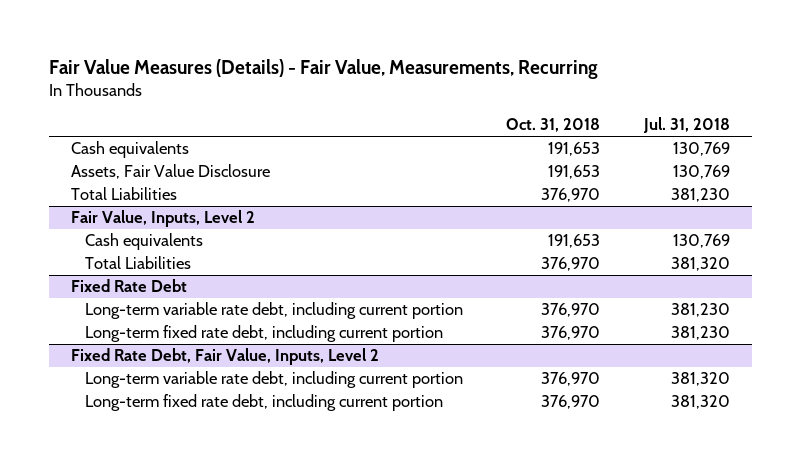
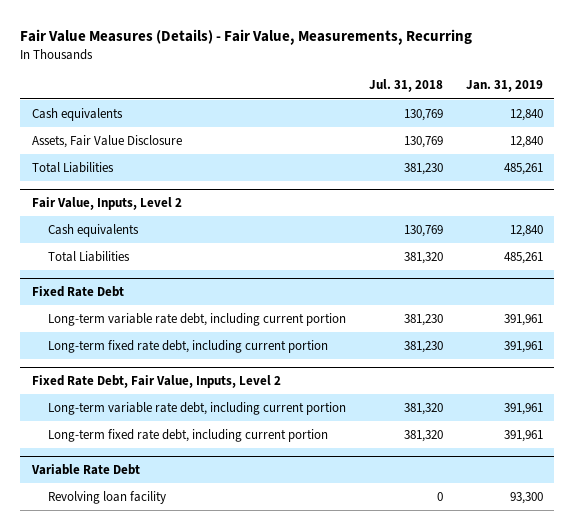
- | Oct. 31, 2018 | Jul. 31, 2018
+ | Jul. 31, 2018 | Jan. 31, 2019
+ Variable Rate Debt
+ Revolving loan facility | 0 | 93,300

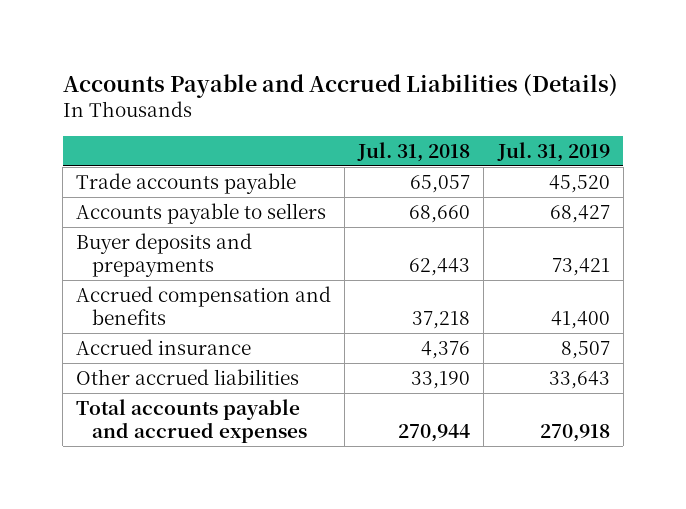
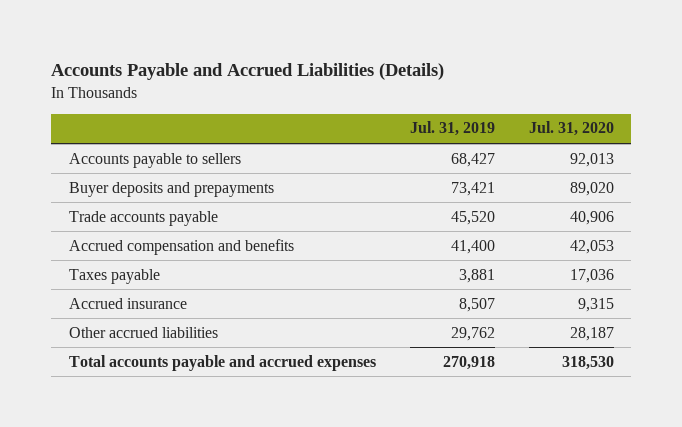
- | Jul. 31, 2018 | Jul. 31, 2019
+ | Jul. 31, 2019 | Jul. 31, 2020
moved down: Trade accounts payable | 45,520 | 40,906
+ Taxes payable | 3,881 | 17,036
- Other accrued liabilities | 33,190 | 33,643
+ Other accrued liabilities | 29,762 | 28,187

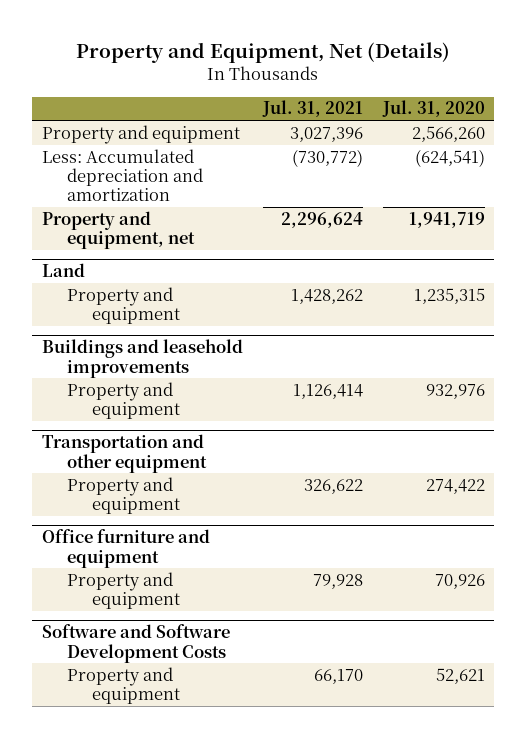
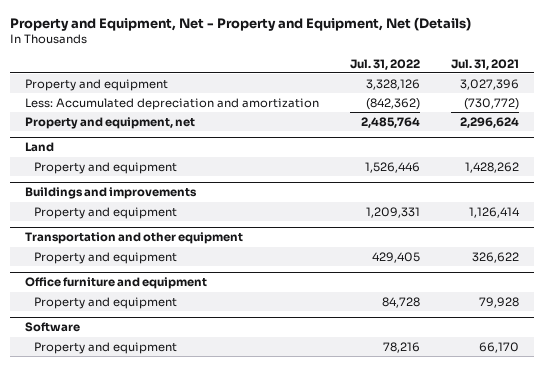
- Property and Equipment, Net (Details)
+ Property and Equipment, Net - Property and Equipment, Net (Details)
- | Jul. 31, 2021 | Jul. 31, 2020
+ | Jul. 31, 2022 | Jul. 31, 2021
- Buildings and leasehold improvements
+ Buildings and improvements
- Software and Software Development Costs
+ Software

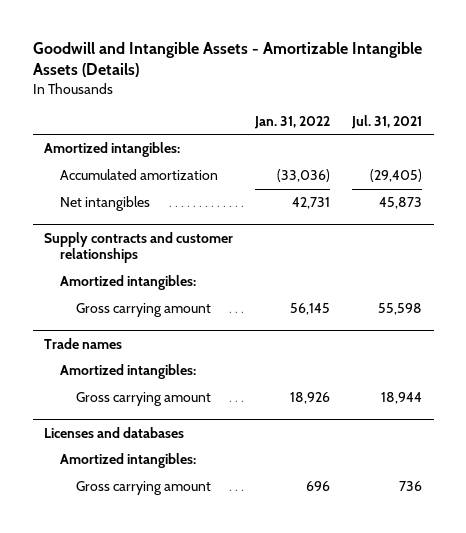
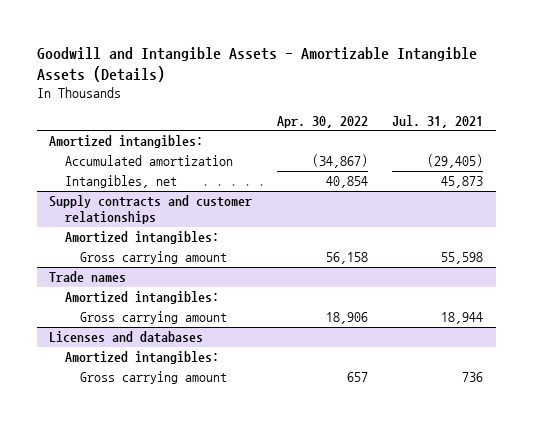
- | Jan. 31, 2022 | Jul. 31, 2021
+ | Apr. 30, 2022 | Jul. 31, 2021
- Net intangibles | 42,731 | 45,873
+ Intangibles, net | 40,854 | 45,873

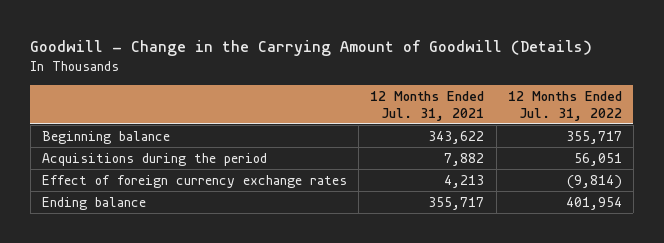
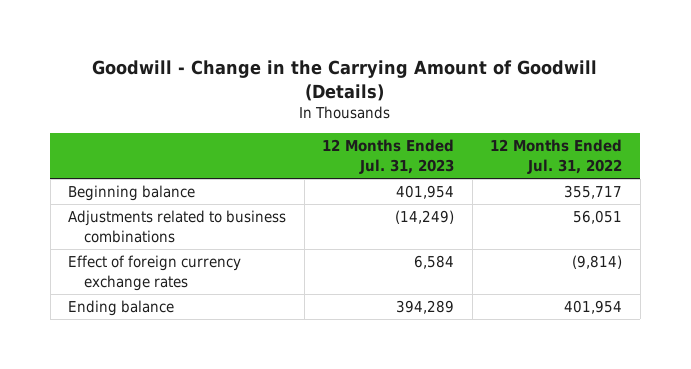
- | 12 Months Ended Jul. 31, 2021 | 12 Months Ended Jul. 31, 2022
+ | 12 Months Ended Jul. 31, 2023 | 12 Months Ended Jul. 31, 2022
- Acquisitions during the period | 7,882 | 56,051
+ Adjustments related to business combinations | (14,249) | 56,051

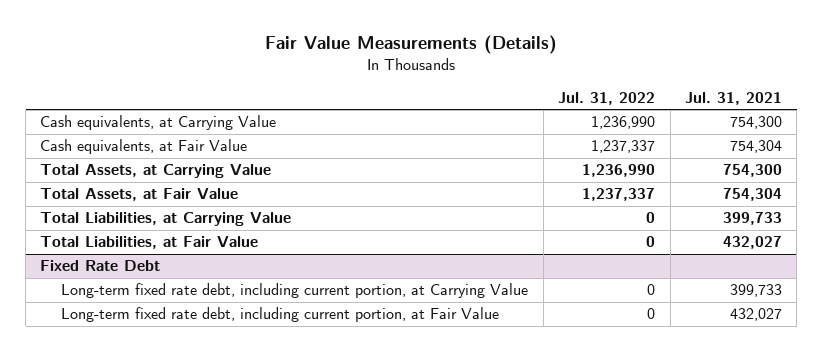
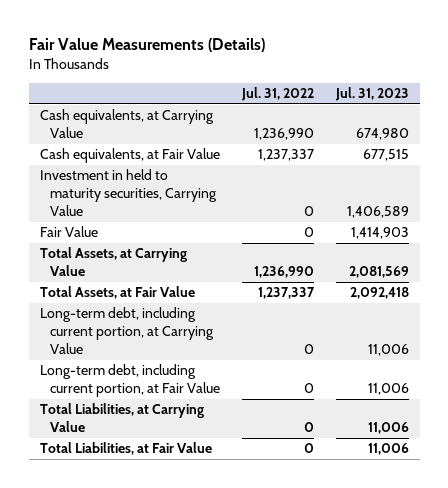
- | Jul. 31, 2022 | Jul. 31, 2021
+ | Jul. 31, 2022 | Jul. 31, 2023
+ Investment in held to maturity securities, Carrying Value | 0 | 1,406,589
+ Fair Value | 0 | 1,414,903
+ Long-term debt, including current portion, at Carrying Value | 0 | 11,006
+ Long-term debt, including current portion, at Fair Value | 0 | 11,006
- Fixed Rate Debt
- Long-term fixed rate debt, including current portion, at Carrying Value | 0 | 399,733
- Long-term fixed rate debt, including current portion, at Fair Value | 0 | 432,027

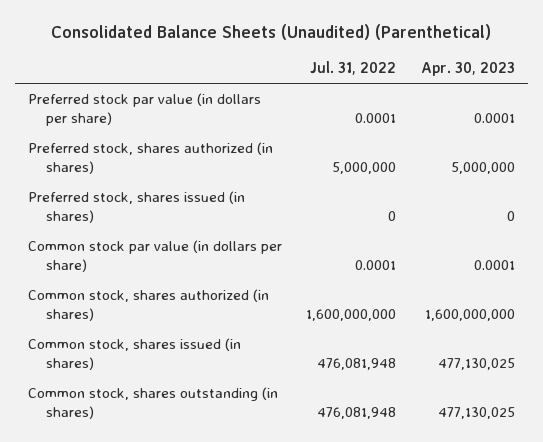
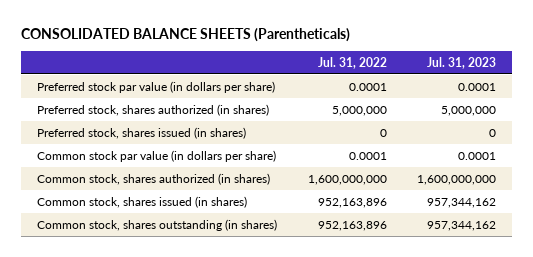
- Consolidated Balance Sheets (Unaudited) (Parenthetical)
+ CONSOLIDATED BALANCE SHEETS (Parentheticals)
- | Jul. 31, 2022 | Apr. 30, 2023
+ | Jul. 31, 2022 | Jul. 31, 2023
- Common stock, shares issued (in shares) | 476,081,948 | 477,130,025
- Common stock, shares outstanding (in shares) | 476,081,948 | 477,130,025
+ Common stock, shares issued (in shares) | 952,163,896 | 957,344,162
+ Common stock, shares outstanding (in shares) | 952,163,896 | 957,344,162

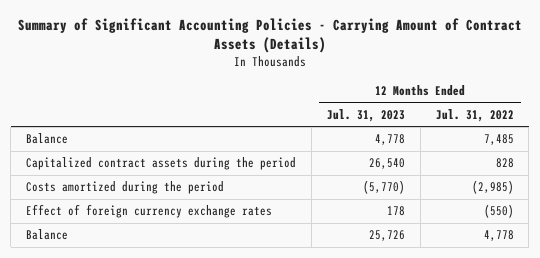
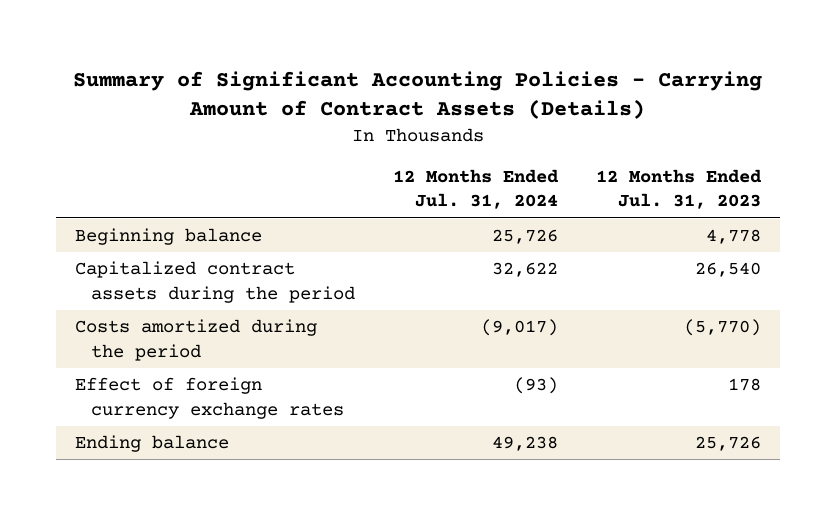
- | 12 Months Ended Jul. 31, 2023 | 12 Months Ended Jul. 31, 2022
+ | 12 Months Ended Jul. 31, 2024 | 12 Months Ended Jul. 31, 2023
- Balance | 4,778 | 7,485
+ Beginning balance | 25,726 | 4,778
- Balance | 25,726 | 4,778
+ Ending balance | 49,238 | 25,726

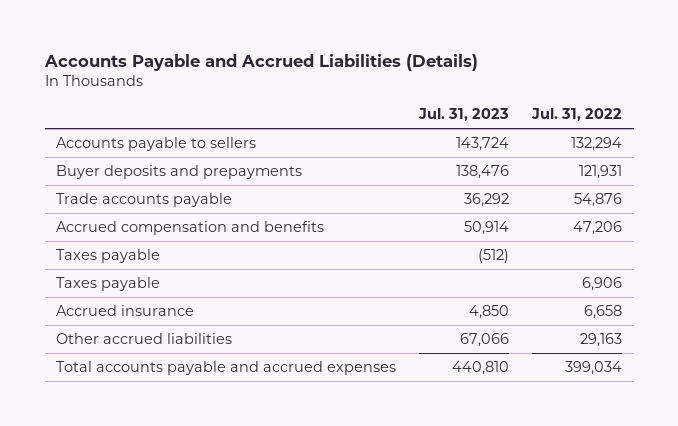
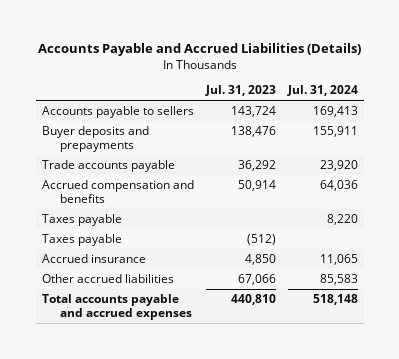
- | Jul. 31, 2023 | Jul. 31, 2022
+ | Jul. 31, 2023 | Jul. 31, 2024
moved down: Taxes payable | (512) |

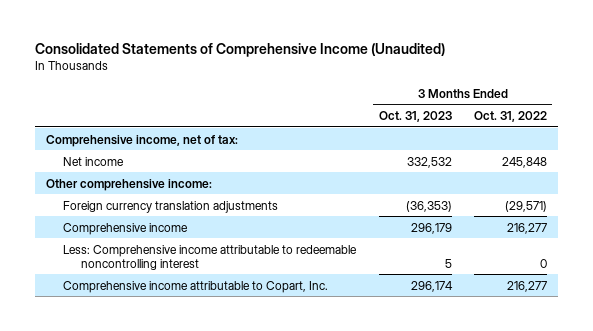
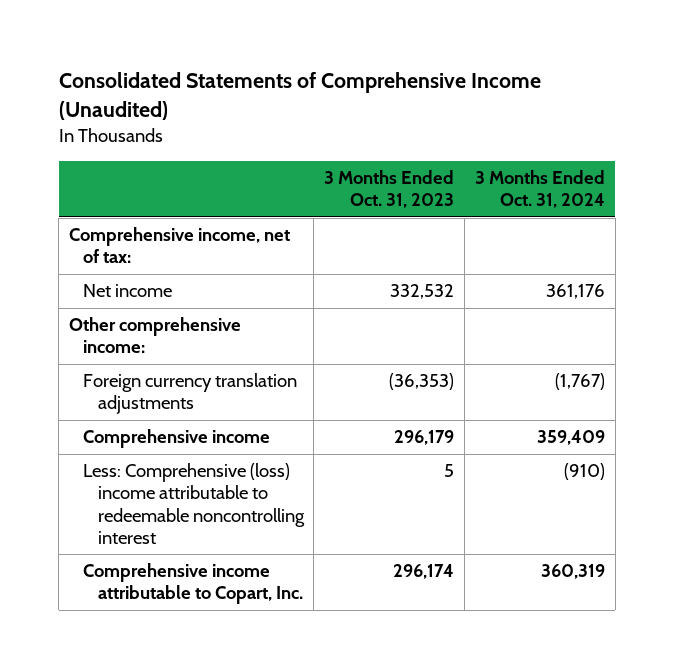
- | 3 Months Ended Oct. 31, 2023 | 3 Months Ended Oct. 31, 2022
+ | 3 Months Ended Oct. 31, 2023 | 3 Months Ended Oct. 31, 2024
- Less: Comprehensive income attributable to redeemable noncontrolling interest | 5 | 0
+ Less: Comprehensive (loss) income attributable to redeemable noncontrolling interest | 5 | (910)

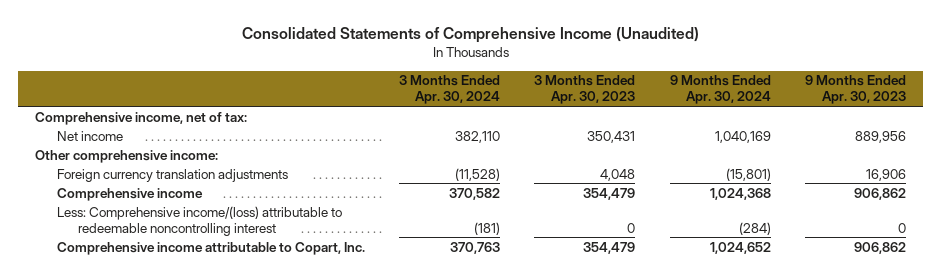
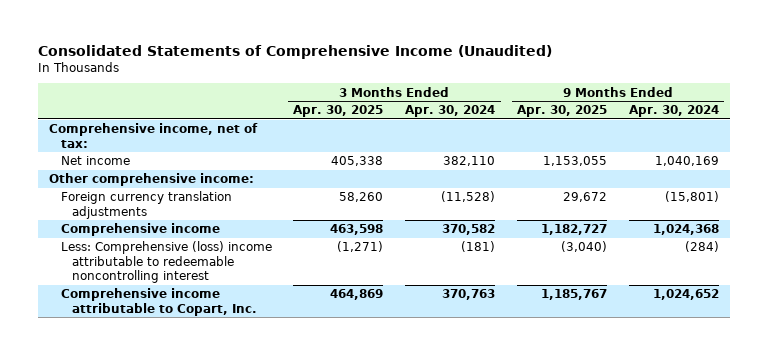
- | 3 Months Ended Apr. 30, 2024 | 3 Months Ended Apr. 30, 2023 | 9 Months Ended Apr. 30, 2024 | 9 Months Ended Apr. 30, 2023
+ | 3 Months Ended Apr. 30, 2025 | 3 Months Ended Apr. 30, 2024 | 9 Months Ended Apr. 30, 2025 | 9 Months Ended Apr. 30, 2024
- Less: Comprehensive income/(loss) attributable to redeemable noncontrolling interest | (181) | 0 | (284) | 0
+ Less: Comprehensive (loss) income attributable to redeemable noncontrolling interest | (1,271) | (181) | (3,040) | (284)

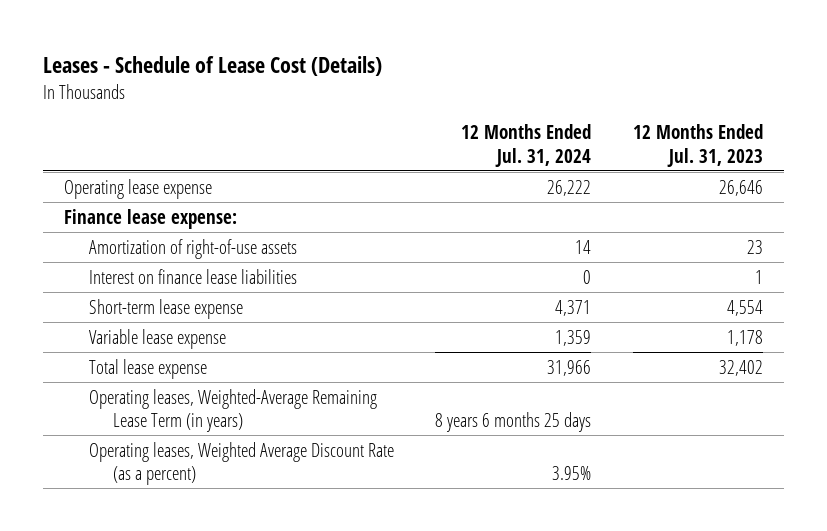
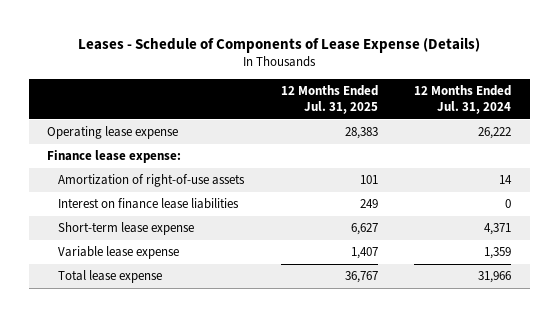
- Leases - Schedule of Lease Cost (Details)
+ Leases - Schedule of Components of Lease Expense (Details)
- | 12 Months Ended Jul. 31, 2024 | 12 Months Ended Jul. 31, 2023
+ | 12 Months Ended Jul. 31, 2025 | 12 Months Ended Jul. 31, 2024
- Operating leases, Weighted-Average Remaining Lease Term (in years) | 8 years 6 months 25 days |
- Operating leases, Weighted Average Discount Rate (as a percent) | 3.95% |

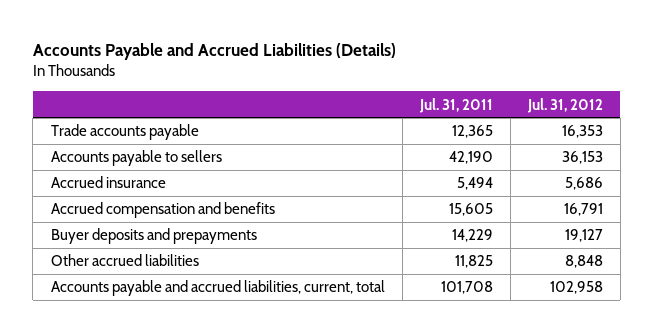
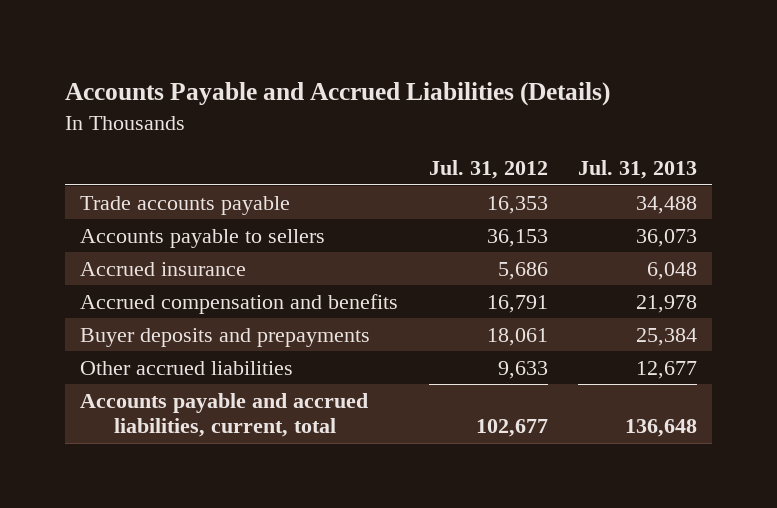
- | Jul. 31, 2011 | Jul. 31, 2012
+ | Jul. 31, 2012 | Jul. 31, 2013
- Buyer deposits and prepayments | 14,229 | 19,127
- Other accrued liabilities | 11,825 | 8,848
- Accounts payable and accrued liabilities, current, total | 101,708 | 102,958
+ Buyer deposits and prepayments | 18,061 | 25,384
+ Other accrued liabilities | 9,633 | 12,677
+ Accounts payable and accrued liabilities, current, total | 102,677 | 136,648

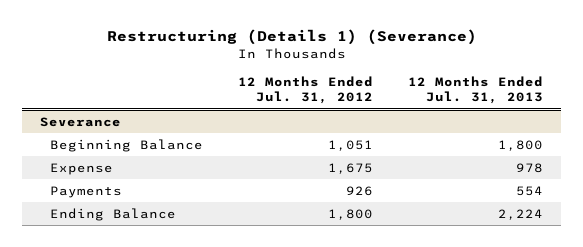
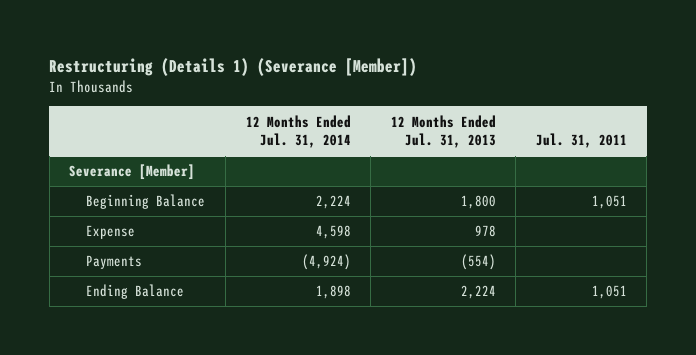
- Restructuring (Details 1) (Severance)
+ Restructuring (Details 1) (Severance [Member])
- | 12 Months Ended Jul. 31, 2012 | 12 Months Ended Jul. 31, 2013
+ | 12 Months Ended Jul. 31, 2014 | 12 Months Ended Jul. 31, 2013 | Jul. 31, 2011
- Severance
+ Severance [Member]
- Payments | 926 | 554
+ Payments | (4,924) | (554) |

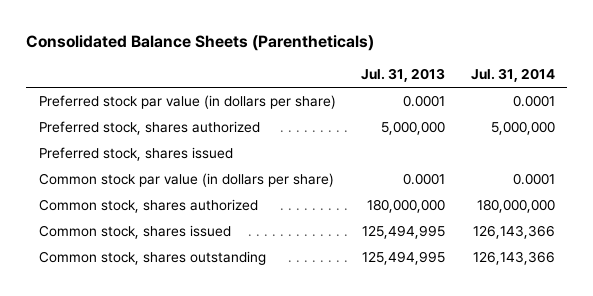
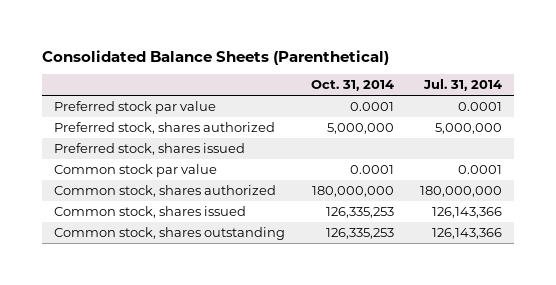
- Consolidated Balance Sheets (Parentheticals)
+ Consolidated Balance Sheets (Parenthetical)
- | Jul. 31, 2013 | Jul. 31, 2014
+ | Oct. 31, 2014 | Jul. 31, 2014
- Preferred stock par value (in dollars per share) | 0.0001 | 0.0001
+ Preferred stock par value | 0.0001 | 0.0001
- Common stock par value (in dollars per share) | 0.0001 | 0.0001
+ Common stock par value | 0.0001 | 0.0001

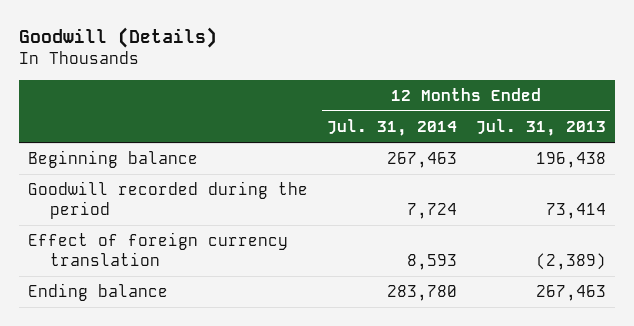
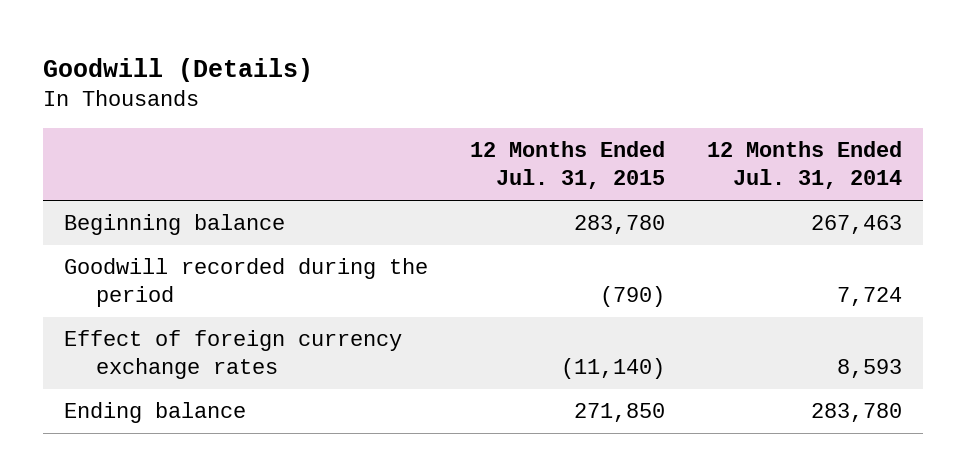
- | 12 Months Ended Jul. 31, 2014 | 12 Months Ended Jul. 31, 2013
+ | 12 Months Ended Jul. 31, 2015 | 12 Months Ended Jul. 31, 2014
- Effect of foreign currency translation | 8,593 | (2,389)
+ Effect of foreign currency exchange rates | (11,140) | 8,593

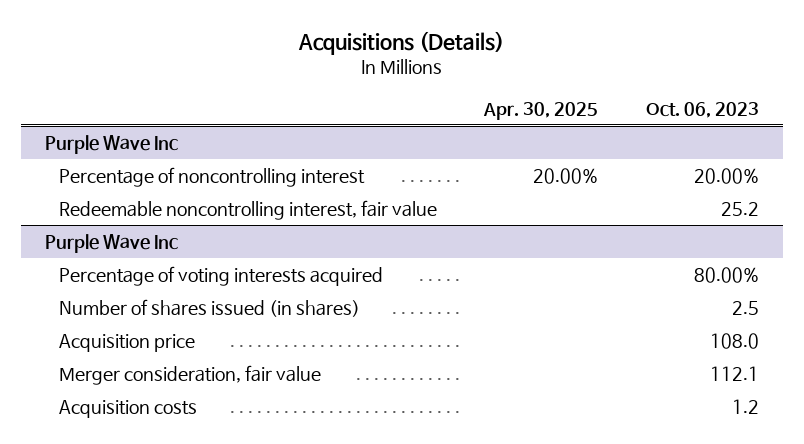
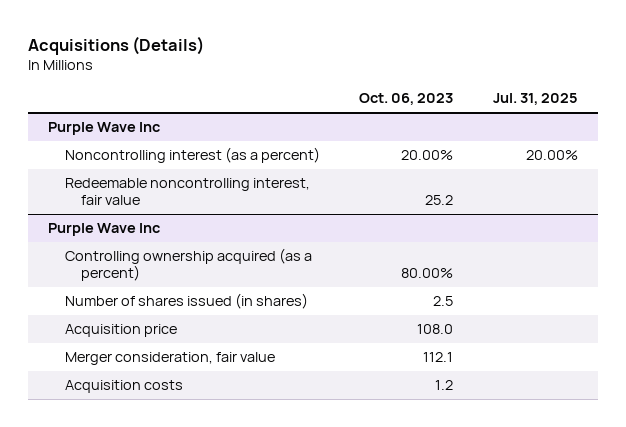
- | Apr. 30, 2025 | Oct. 06, 2023
+ | Oct. 06, 2023 | Jul. 31, 2025
@ Purple Wave Inc
- Percentage of noncontrolling interest | 20.00% | 20.00%
+ Noncontrolling interest (as a percent) | 20.00% | 20.00%
- Percentage of voting interests acquired | | 80.00%
+ Controlling ownership acquired (as a percent) | 80.00% |

